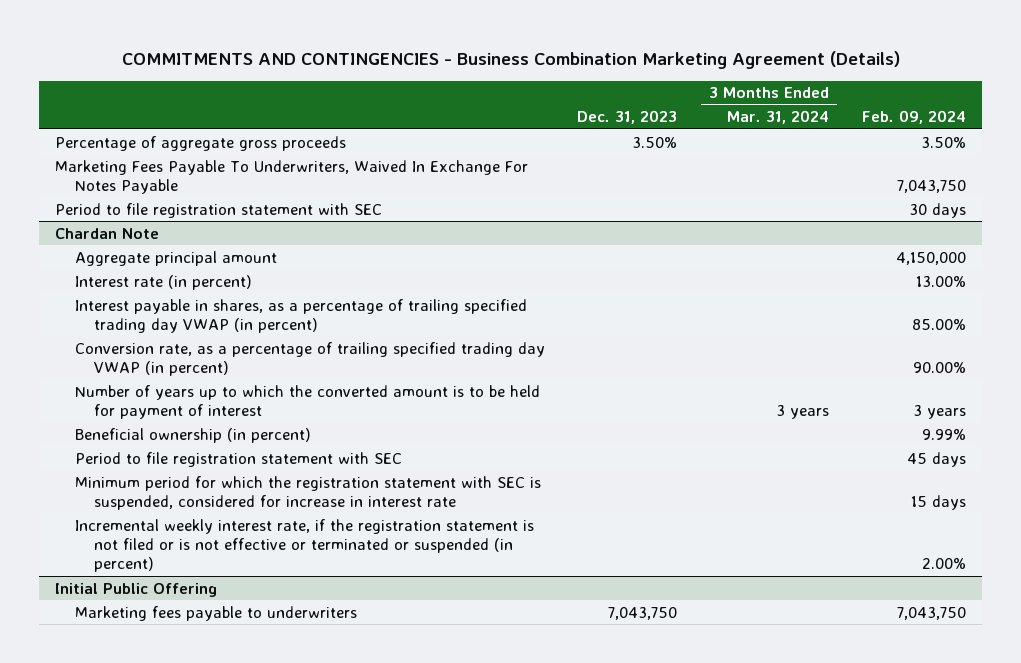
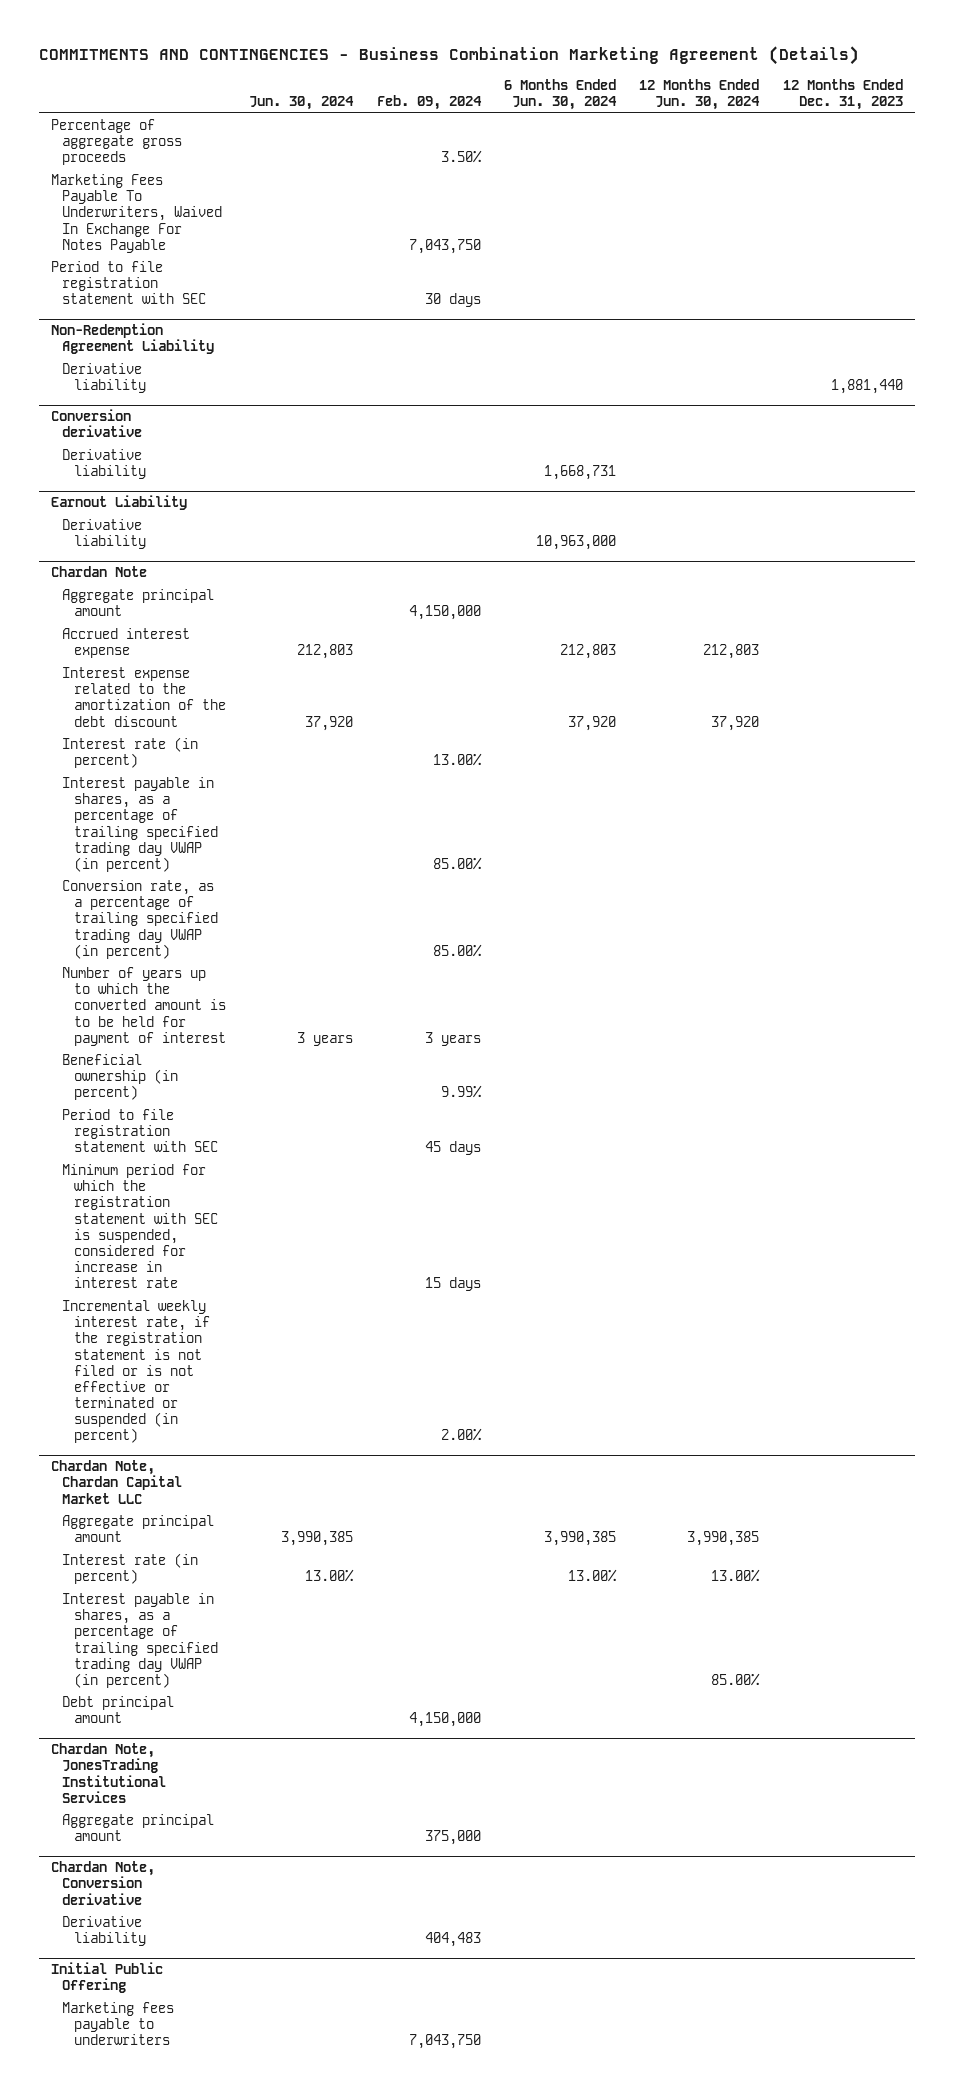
- | Dec. 31, 2023 | 3 Months Ended Mar. 31, 2024 | Feb. 09, 2024
+ | Jun. 30, 2024 | Feb. 09, 2024 | 6 Months Ended Jun. 30, 2024 | 12 Months Ended Jun. 30, 2024 | 12 Months Ended Dec. 31, 2023
+ Non-Redemption Agreement Liability
+ Derivative liability | | | | | 1,881,440
+ Conversion derivative
+ Derivative liability | | | 1,668,731 | |
+ Earnout Liability
+ Derivative liability | | | 10,963,000 | |
@ Chardan Note
+ Accrued interest expense | 212,803 | | 212,803 | 212,803 |
+ Interest expense related to the amortization of the debt discount | 37,920 | | 37,920 | 37,920 |
- Conversion rate, as a percentage of trailing specified trading day VWAP (in percent) | | | 90.00%
+ Conversion rate, as a percentage of trailing specified trading day VWAP (in percent) | | 85.00% | | |
+ Chardan Note, Chardan Capital Market LLC
+ Aggregate principal amount | 3,990,385 | | 3,990,385 | 3,990,385 |
+ Interest rate (in percent) | 13.00% | | 13.00% | 13.00% |
+ Interest payable in shares, as a percentage of trailing specified trading day VWAP (in percent) | | | | 85.00% |
+ Debt principal amount | | 4,150,000 | | |
+ Chardan Note, JonesTrading Institutional Services
+ Aggregate principal amount | | 375,000 | | |
+ Chardan Note, Conversion derivative
+ Derivative liability | | 404,483 | | |

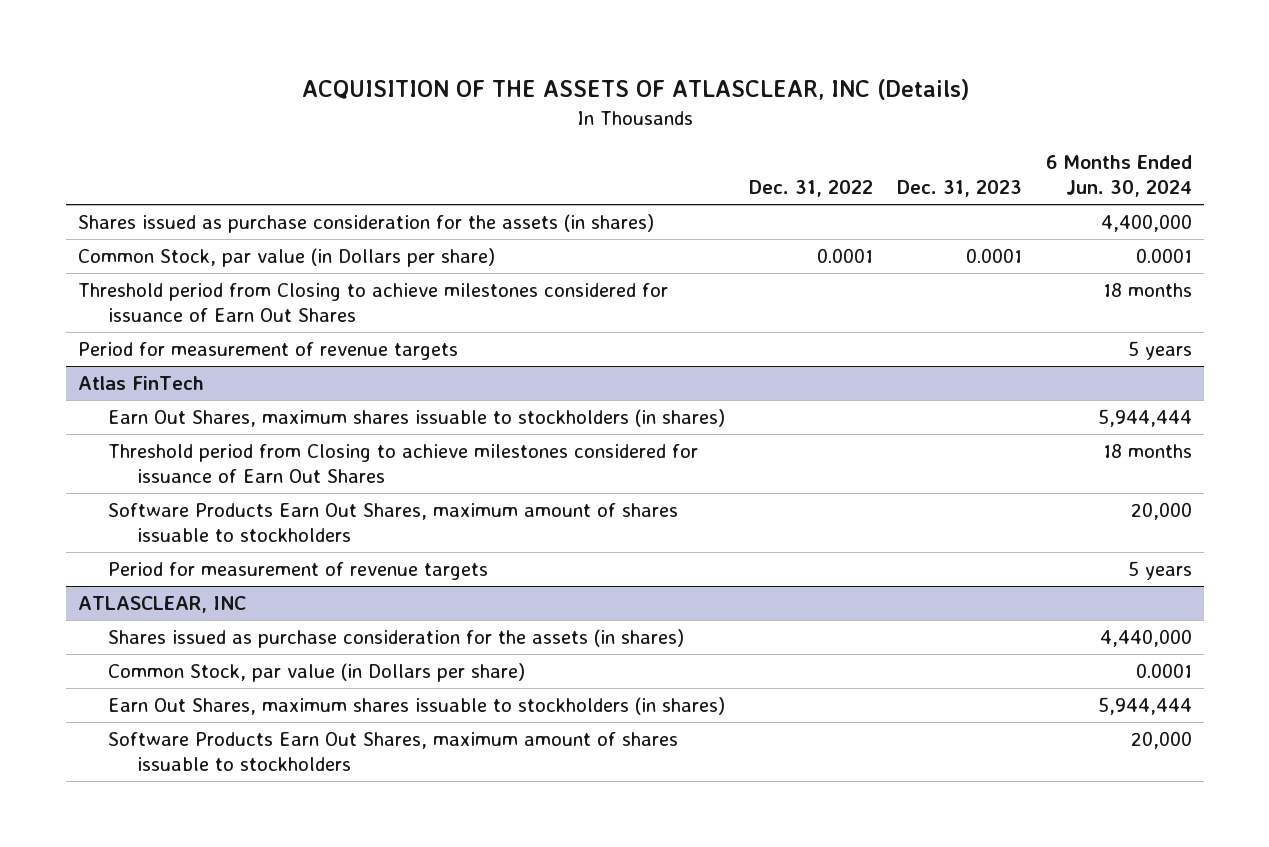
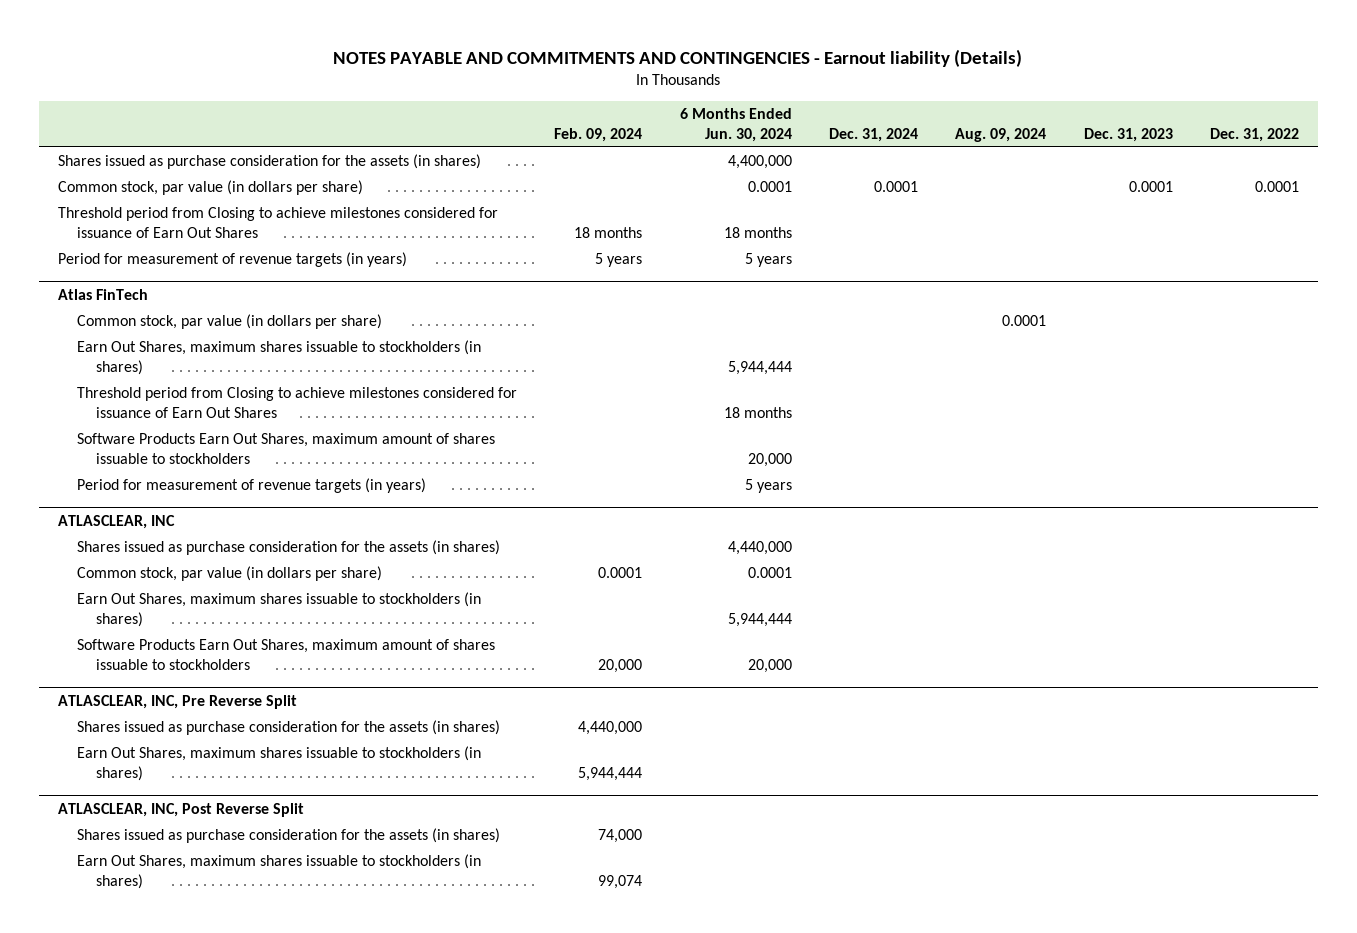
- ACQUISITION OF THE ASSETS OF ATLASCLEAR, INC (Details)
+ NOTES PAYABLE AND COMMITMENTS AND CONTINGENCIES - Earnout liability (Details)
- | Dec. 31, 2022 | Dec. 31, 2023 | 6 Months Ended Jun. 30, 2024
+ | Feb. 09, 2024 | 6 Months Ended Jun. 30, 2024 | Dec. 31, 2024 | Aug. 09, 2024 | Dec. 31, 2023 | Dec. 31, 2022
- Common Stock, par value (in Dollars per share) | 0.0001 | 0.0001 | 0.0001
+ Common stock, par value (in dollars per share) | | 0.0001 | 0.0001 | | 0.0001 | 0.0001
- Period for measurement of revenue targets | | | 5 years
+ Period for measurement of revenue targets (in years) | 5 years | 5 years | | | |
@ Atlas FinTech
+ Common stock, par value (in dollars per share) | | | | 0.0001 | |
- Period for measurement of revenue targets | | | 5 years
+ Period for measurement of revenue targets (in years) | | 5 years | | | |
@ ATLASCLEAR, INC
- Common Stock, par value (in Dollars per share) | | | 0.0001
+ Common stock, par value (in dollars per share) | 0.0001 | 0.0001 | | | |
+ ATLASCLEAR, INC, Pre Reverse Split
+ Shares issued as purchase consideration for the assets (in shares) | 4,440,000 | | | | |
+ Earn Out Shares, maximum shares issuable to stockholders (in shares) | 5,944,444 | | | | |
+ ATLASCLEAR, INC, Post Reverse Split
+ Shares issued as purchase consideration for the assets (in shares) | 74,000 | | | | |
+ Earn Out Shares, maximum shares issuable to stockholders (in shares) | 99,074 | | | | |

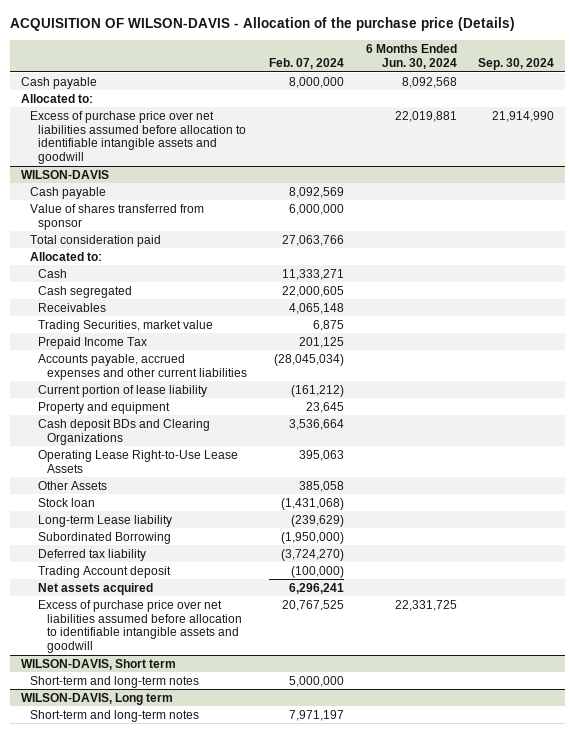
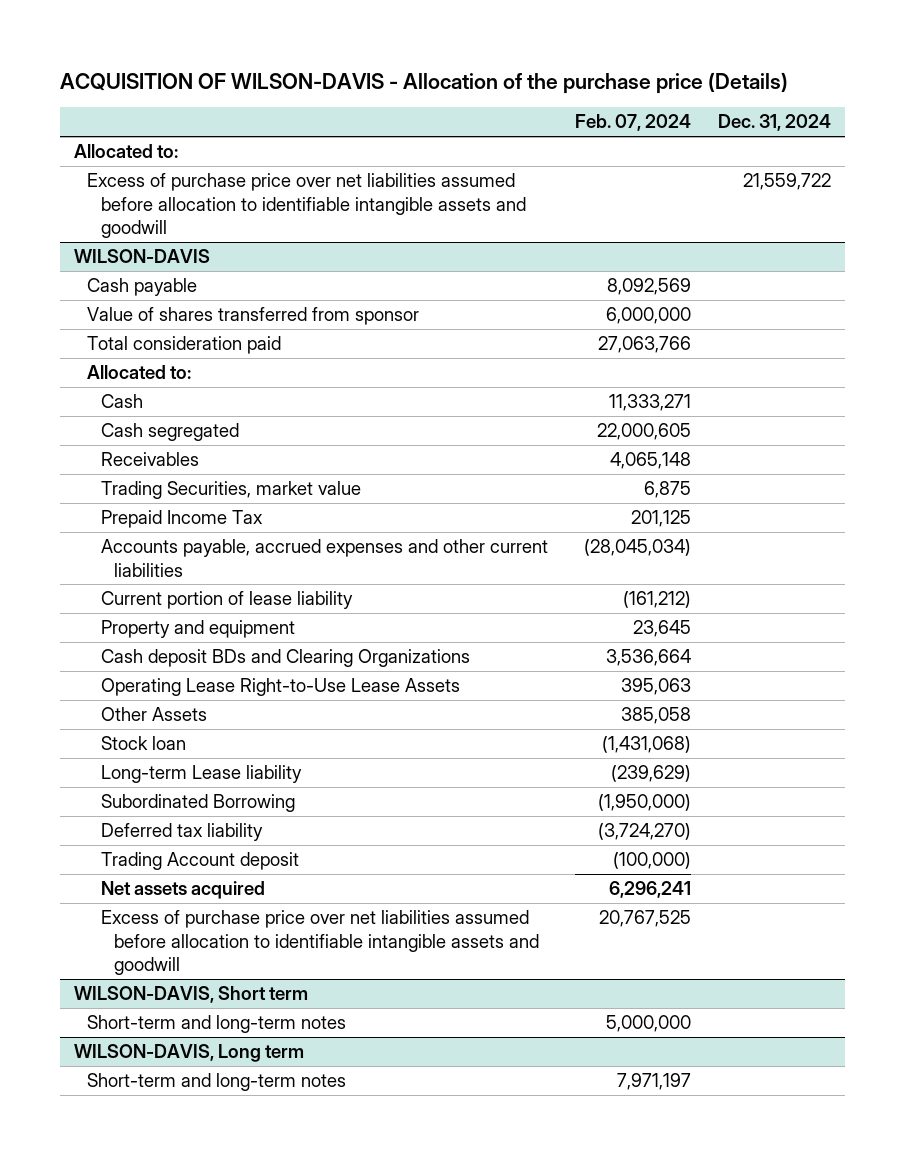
- | Feb. 07, 2024 | 6 Months Ended Jun. 30, 2024 | Sep. 30, 2024
+ | Feb. 07, 2024 | Dec. 31, 2024
- Cash payable | 8,000,000 | 8,092,568 |

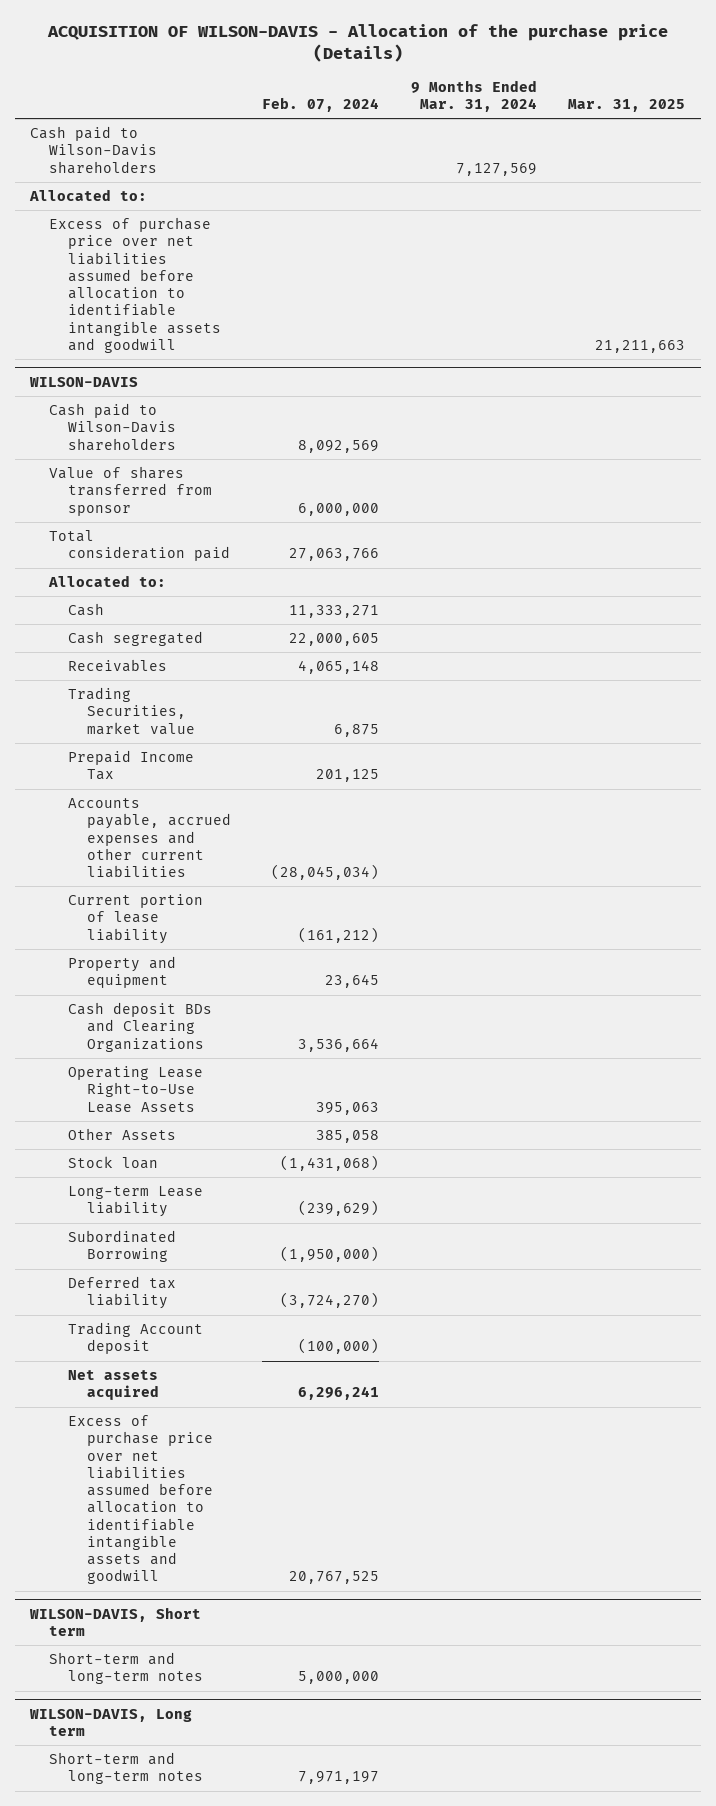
- | Feb. 07, 2024 | Dec. 31, 2024
+ | Feb. 07, 2024 | 9 Months Ended Mar. 31, 2024 | Mar. 31, 2025
+ Cash paid to Wilson-Davis shareholders | | 7,127,569 |
@ WILSON-DAVIS
- Cash payable | 8,092,569 |
+ Cash paid to Wilson-Davis shareholders | 8,092,569 | |

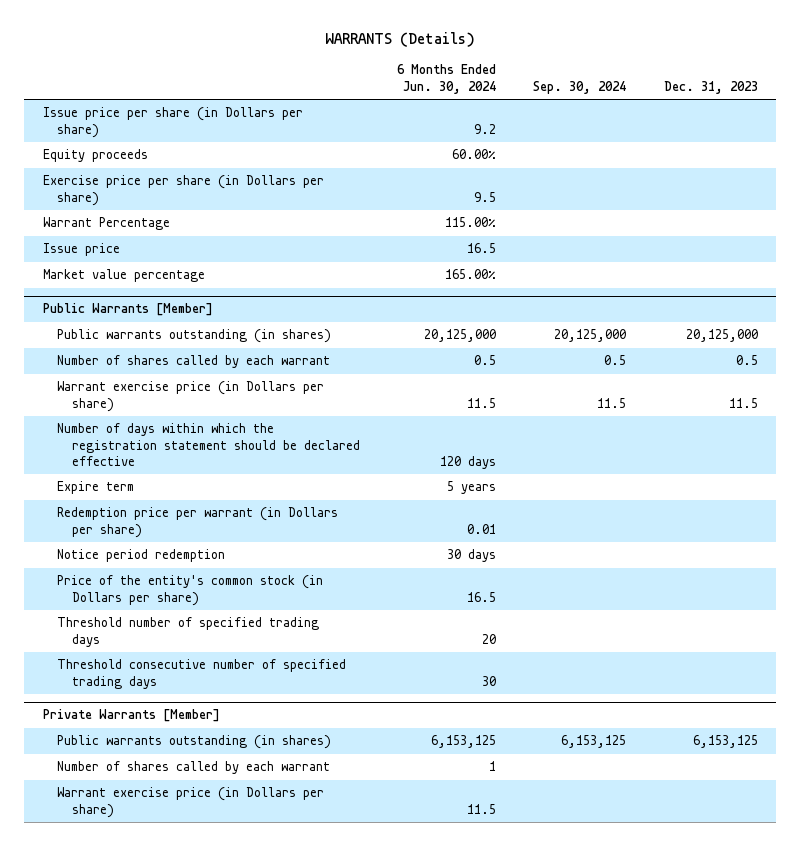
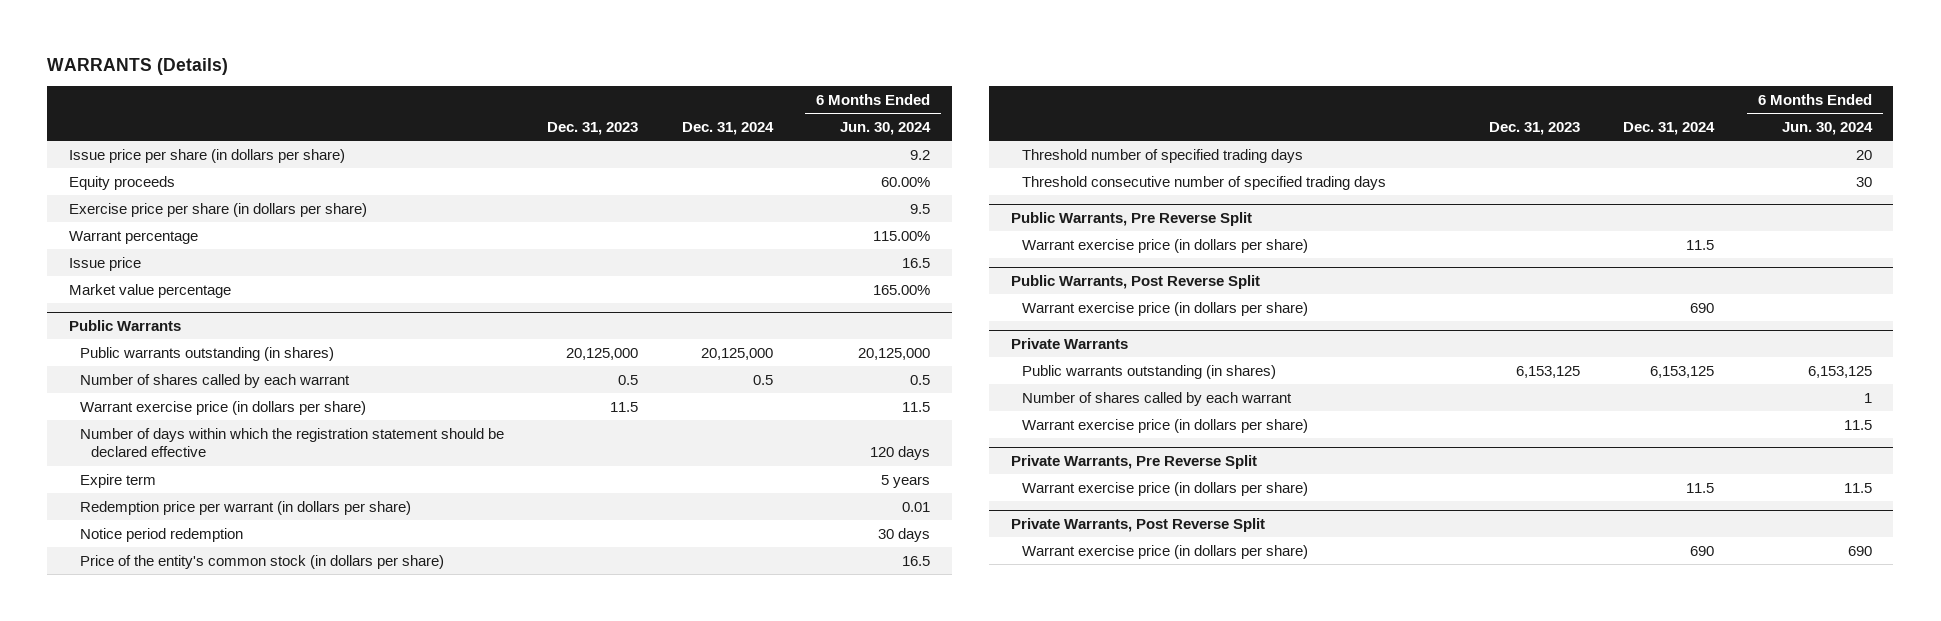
- | 6 Months Ended Jun. 30, 2024 | Sep. 30, 2024 | Dec. 31, 2023
+ | Dec. 31, 2023 | Dec. 31, 2024 | 6 Months Ended Jun. 30, 2024
- Issue price per share (in Dollars per share) | 9.2 | |
+ Issue price per share (in dollars per share) | | | 9.2
- Exercise price per share (in Dollars per share) | 9.5 | |
- Warrant Percentage | 115.00% | |
+ Exercise price per share (in dollars per share) | | | 9.5
+ Warrant percentage | | | 115.00%
- Public Warrants [Member]
+ Public Warrants
- Warrant exercise price (in Dollars per share) | 11.5 | 11.5 | 11.5
+ Warrant exercise price (in dollars per share) | 11.5 | | 11.5
- Redemption price per warrant (in Dollars per share) | 0.01 | |
+ Redemption price per warrant (in dollars per share) | | | 0.01
- Price of the entity's common stock (in Dollars per share) | 16.5 | |
+ Price of the entity's common stock (in dollars per share) | | | 16.5
- Private Warrants [Member]
+ Public Warrants, Pre Reverse Split
+ Warrant exercise price (in dollars per share) | | 11.5 |
+ Public Warrants, Post Reverse Split
+ Warrant exercise price (in dollars per share) | | 690 |
+ Private Warrants
- Warrant exercise price (in Dollars per share) | 11.5 | |
+ Warrant exercise price (in dollars per share) | | | 11.5
+ Private Warrants, Pre Reverse Split
+ Warrant exercise price (in dollars per share) | | 11.5 | 11.5
+ Private Warrants, Post Reverse Split
+ Warrant exercise price (in dollars per share) | | 690 | 690

